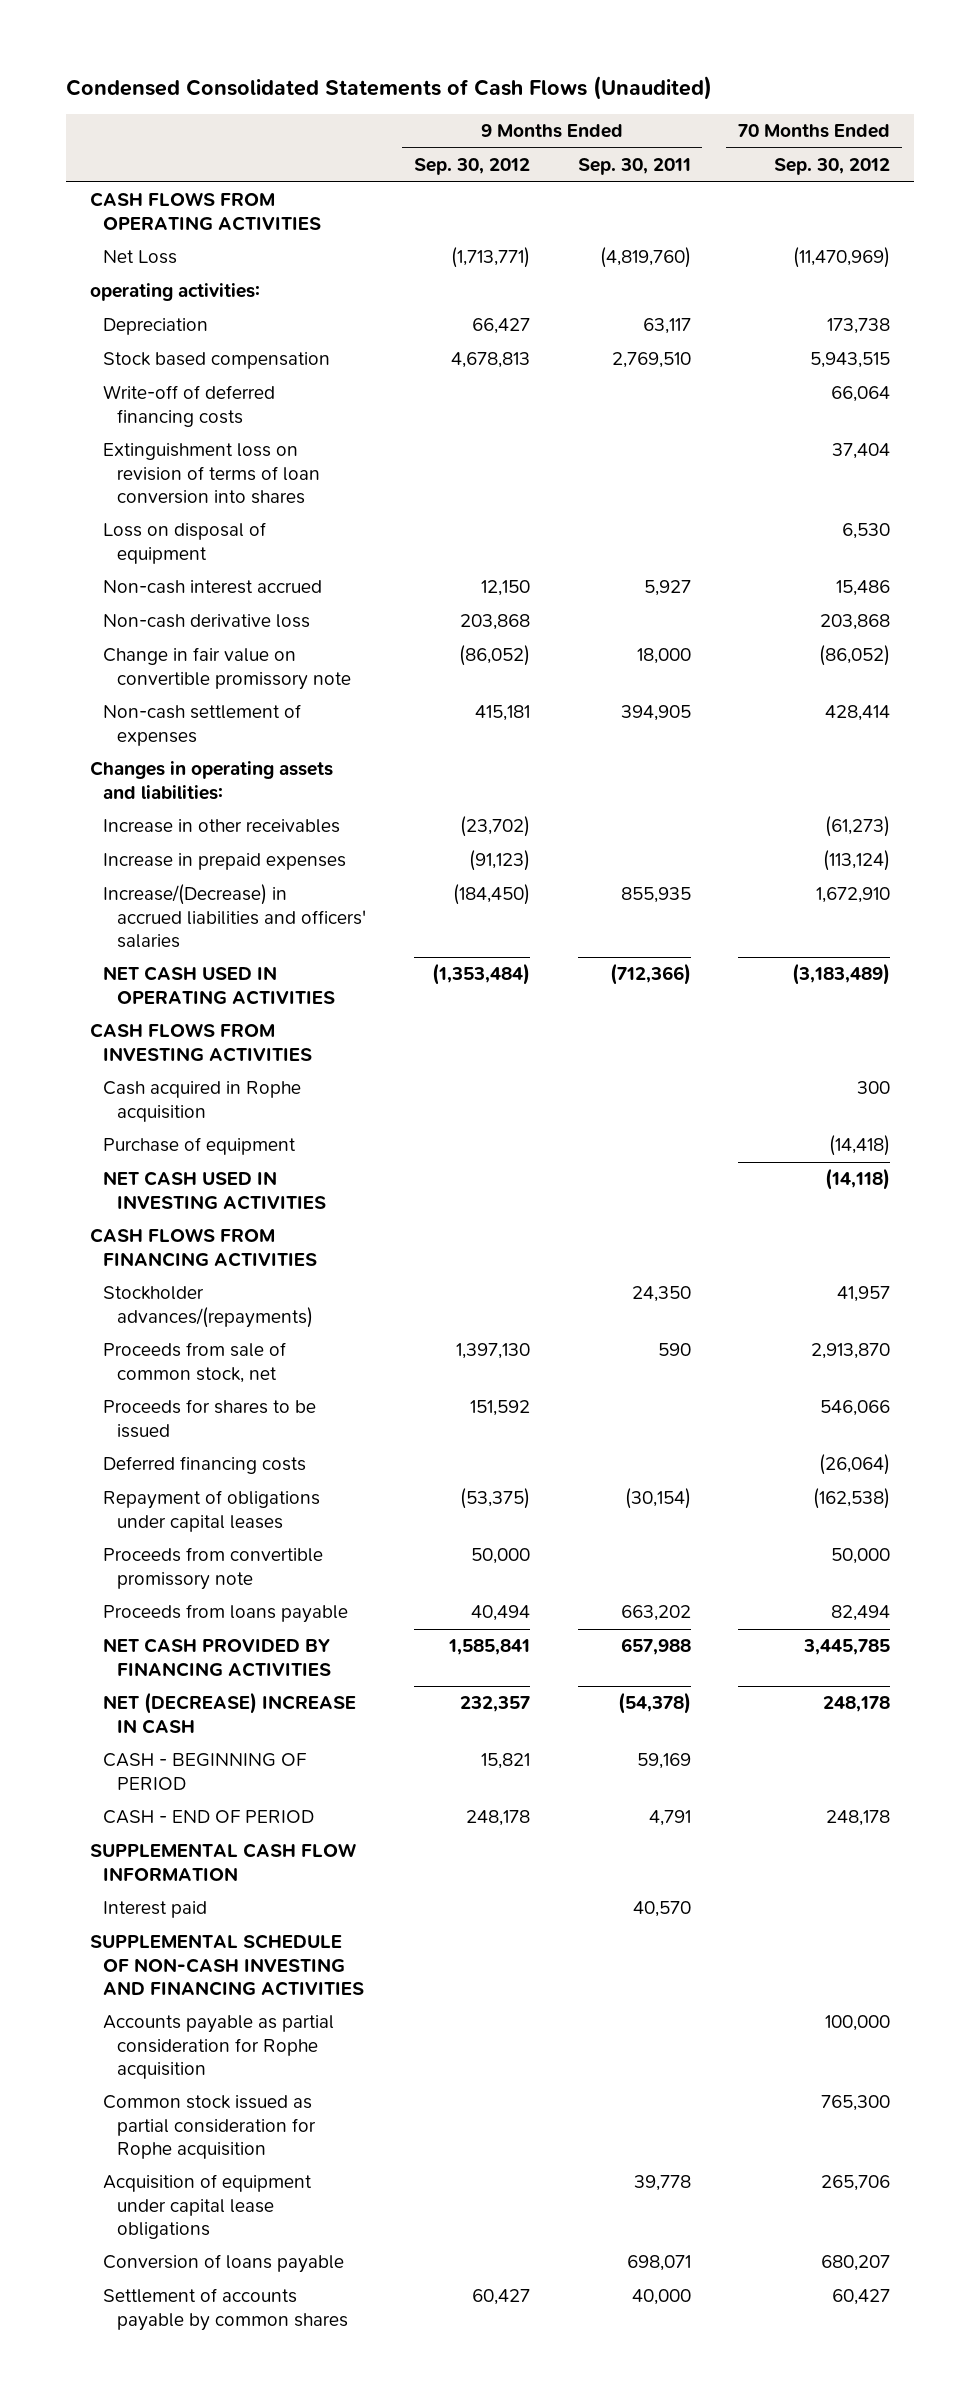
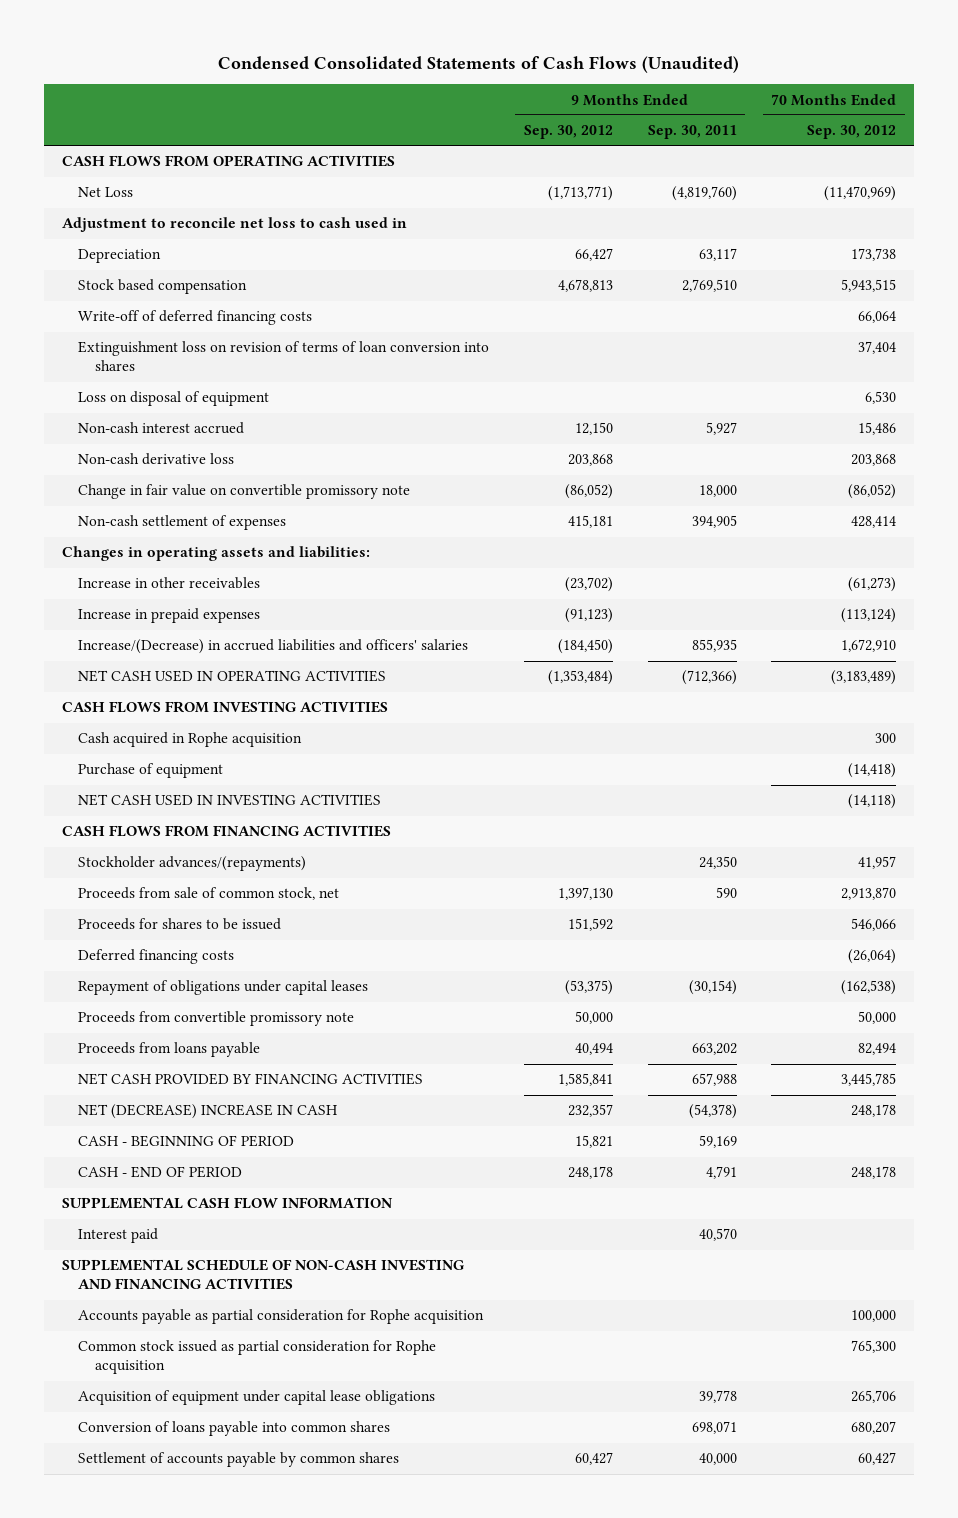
- operating activities:
+ Adjustment to reconcile net loss to cash used in
- Conversion of loans payable | | 698,071 | 680,207
+ Conversion of loans payable into common shares | | 698,071 | 680,207

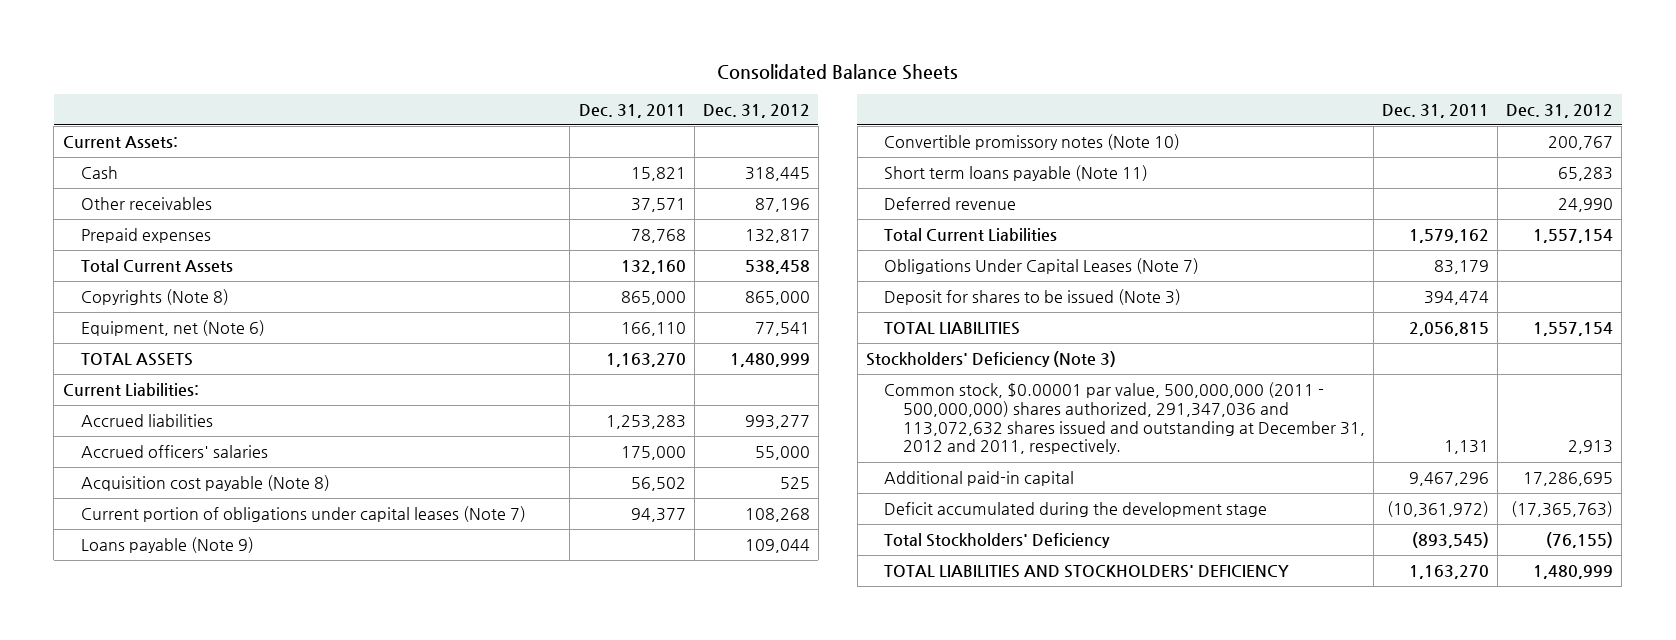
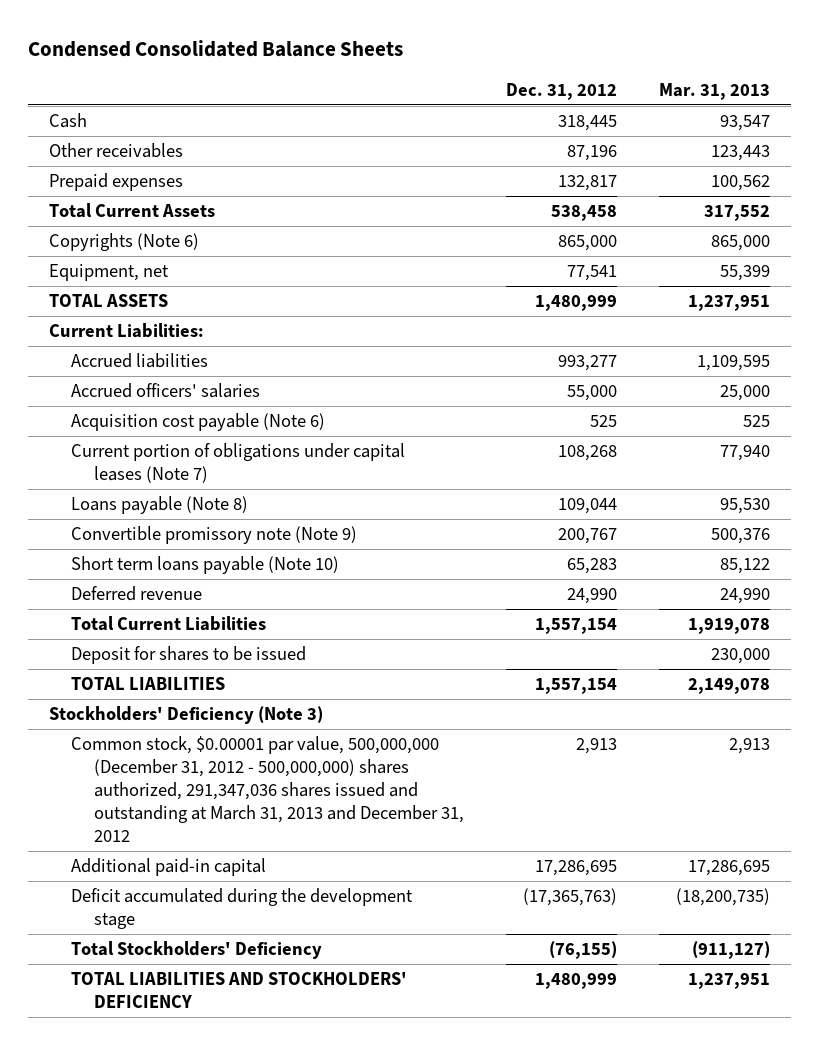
- Consolidated Balance Sheets
+ Condensed Consolidated Balance Sheets
- | Dec. 31, 2011 | Dec. 31, 2012
+ | Dec. 31, 2012 | Mar. 31, 2013
- Current Assets:
- Copyrights (Note 8) | 865,000 | 865,000
- Equipment, net (Note 6) | 166,110 | 77,541
+ Copyrights (Note 6) | 865,000 | 865,000
+ Equipment, net | 77,541 | 55,399
- Acquisition cost payable (Note 8) | 56,502 | 525
+ Acquisition cost payable (Note 6) | 525 | 525
- Loans payable (Note 9) | | 109,044
- Convertible promissory notes (Note 10) | | 200,767
- Short term loans payable (Note 11) | | 65,283
+ Loans payable (Note 8) | 109,044 | 95,530
+ Convertible promissory note (Note 9) | 200,767 | 500,376
+ Short term loans payable (Note 10) | 65,283 | 85,122
- Obligations Under Capital Leases (Note 7) | 83,179 |
- Deposit for shares to be issued (Note 3) | 394,474 |
+ Deposit for shares to be issued | | 230,000
- Common stock, $0.00001 par value, 500,000,000 (2011 - 500,000,000) shares authorized, 291,347,036 and 113,072,632 shares issued and outstanding at December 31, 2012 and 2011, respectively. | 1,131 | 2,913
+ Common stock, $0.00001 par value, 500,000,000 (December 31, 2012 - 500,000,000) shares authorized, 291,347,036 shares issued and outstanding at March 31, 2013 and December 31, 2012 | 2,913 | 2,913

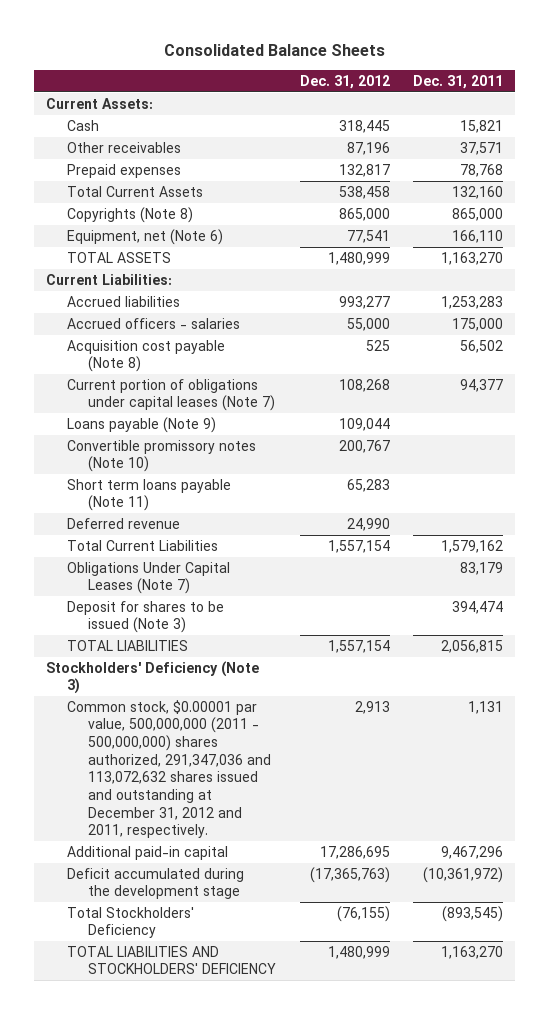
- Condensed Consolidated Balance Sheets
+ Consolidated Balance Sheets
- | Dec. 31, 2012 | Mar. 31, 2013
+ | Dec. 31, 2012 | Dec. 31, 2011
+ Current Assets:
- Copyrights (Note 6) | 865,000 | 865,000
- Equipment, net | 77,541 | 55,399
+ Copyrights (Note 8) | 865,000 | 865,000
+ Equipment, net (Note 6) | 77,541 | 166,110
- Accrued officers' salaries | 55,000 | 25,000
- Acquisition cost payable (Note 6) | 525 | 525
+ Accrued officers - salaries | 55,000 | 175,000
+ Acquisition cost payable (Note 8) | 525 | 56,502
- Loans payable (Note 8) | 109,044 | 95,530
- Convertible promissory note (Note 9) | 200,767 | 500,376
- Short term loans payable (Note 10) | 65,283 | 85,122
+ Loans payable (Note 9) | 109,044 |
+ Convertible promissory notes (Note 10) | 200,767 |
+ Short term loans payable (Note 11) | 65,283 |
- Deposit for shares to be issued | | 230,000
+ Obligations Under Capital Leases (Note 7) | | 83,179
+ Deposit for shares to be issued (Note 3) | | 394,474
- Common stock, $0.00001 par value, 500,000,000 (December 31, 2012 - 500,000,000) shares authorized, 291,347,036 shares issued and outstanding at March 31, 2013 and December 31, 2012 | 2,913 | 2,913
+ Common stock, $0.00001 par value, 500,000,000 (2011 - 500,000,000) shares authorized, 291,347,036 and 113,072,632 shares issued and outstanding at December 31, 2012 and 2011, respectively. | 2,913 | 1,131

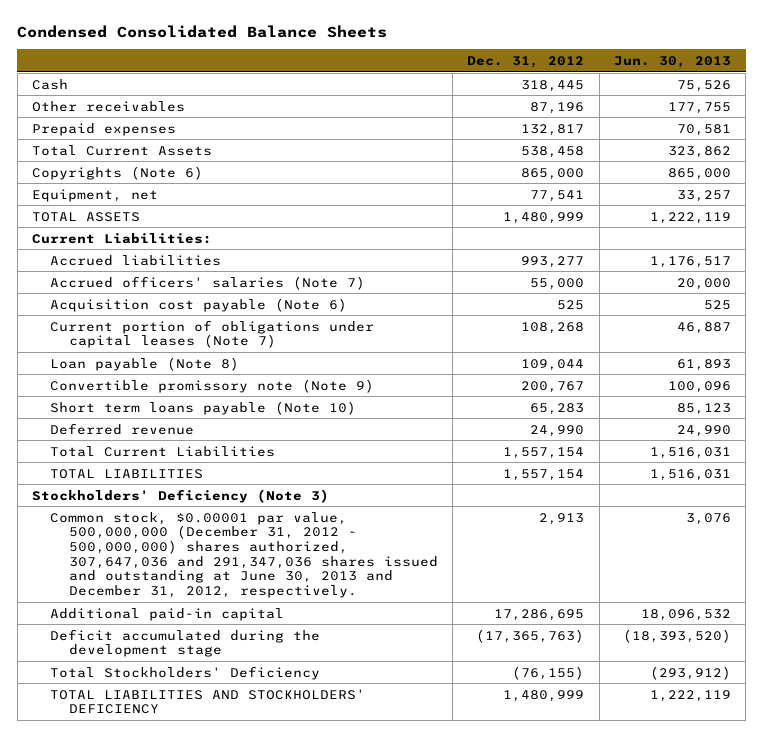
- Consolidated Balance Sheets
+ Condensed Consolidated Balance Sheets
- | Dec. 31, 2012 | Dec. 31, 2011
+ | Dec. 31, 2012 | Jun. 30, 2013
- Current Assets:
- Copyrights (Note 8) | 865,000 | 865,000
- Equipment, net (Note 6) | 77,541 | 166,110
+ Copyrights (Note 6) | 865,000 | 865,000
+ Equipment, net | 77,541 | 33,257
- Accrued officers - salaries | 55,000 | 175,000
- Acquisition cost payable (Note 8) | 525 | 56,502
+ Accrued officers' salaries (Note 7) | 55,000 | 20,000
+ Acquisition cost payable (Note 6) | 525 | 525
- Loans payable (Note 9) | 109,044 |
- Convertible promissory notes (Note 10) | 200,767 |
- Short term loans payable (Note 11) | 65,283 |
+ Loan payable (Note 8) | 109,044 | 61,893
+ Convertible promissory note (Note 9) | 200,767 | 100,096
+ Short term loans payable (Note 10) | 65,283 | 85,123
- Obligations Under Capital Leases (Note 7) | | 83,179
- Deposit for shares to be issued (Note 3) | | 394,474
- Common stock, $0.00001 par value, 500,000,000 (2011 - 500,000,000) shares authorized, 291,347,036 and 113,072,632 shares issued and outstanding at December 31, 2012 and 2011, respectively. | 2,913 | 1,131
+ Common stock, $0.00001 par value, 500,000,000 (December 31, 2012 - 500,000,000) shares authorized, 307,647,036 and 291,347,036 shares issued and outstanding at June 30, 2013 and December 31, 2012, respectively. | 2,913 | 3,076

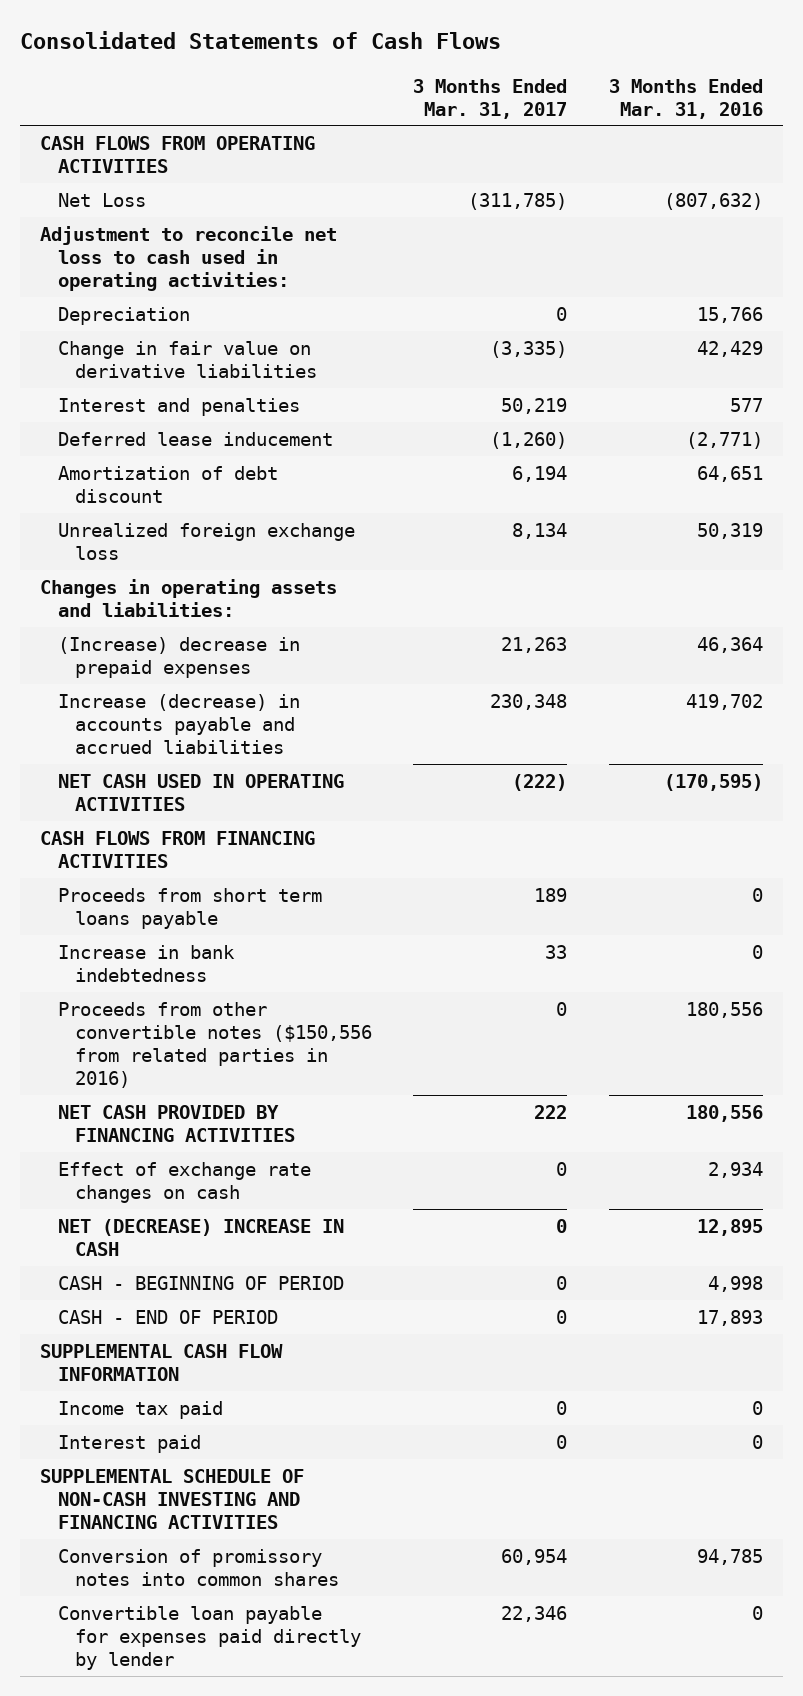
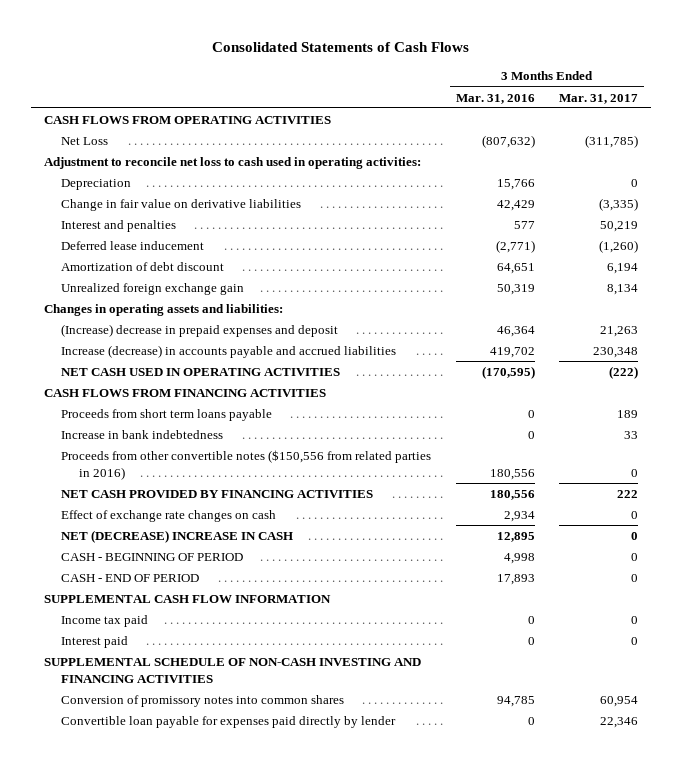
- | 3 Months Ended Mar. 31, 2017 | 3 Months Ended Mar. 31, 2016
+ | 3 Months Ended Mar. 31, 2016 | 3 Months Ended Mar. 31, 2017
- Unrealized foreign exchange loss | 8,134 | 50,319
+ Unrealized foreign exchange gain | 50,319 | 8,134
- (Increase) decrease in prepaid expenses | 21,263 | 46,364
+ (Increase) decrease in prepaid expenses and deposit | 46,364 | 21,263

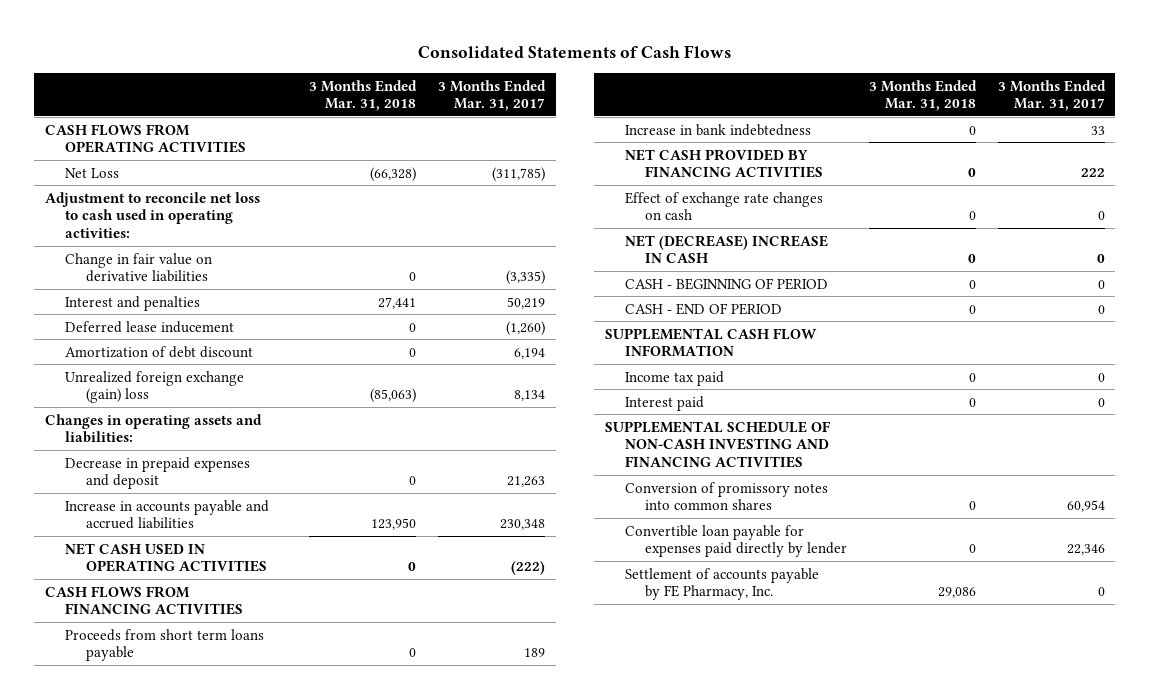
- | 3 Months Ended Mar. 31, 2016 | 3 Months Ended Mar. 31, 2017
+ | 3 Months Ended Mar. 31, 2018 | 3 Months Ended Mar. 31, 2017
- Depreciation | 15,766 | 0
- Unrealized foreign exchange gain | 50,319 | 8,134
+ Unrealized foreign exchange (gain) loss | (85,063) | 8,134
- (Increase) decrease in prepaid expenses and deposit | 46,364 | 21,263
- Increase (decrease) in accounts payable and accrued liabilities | 419,702 | 230,348
+ Decrease in prepaid expenses and deposit | 0 | 21,263
+ Increase in accounts payable and accrued liabilities | 123,950 | 230,348
- Proceeds from other convertible notes ($150,556 from related parties in 2016) | 180,556 | 0
+ Settlement of accounts payable by FE Pharmacy, Inc. | 29,086 | 0

